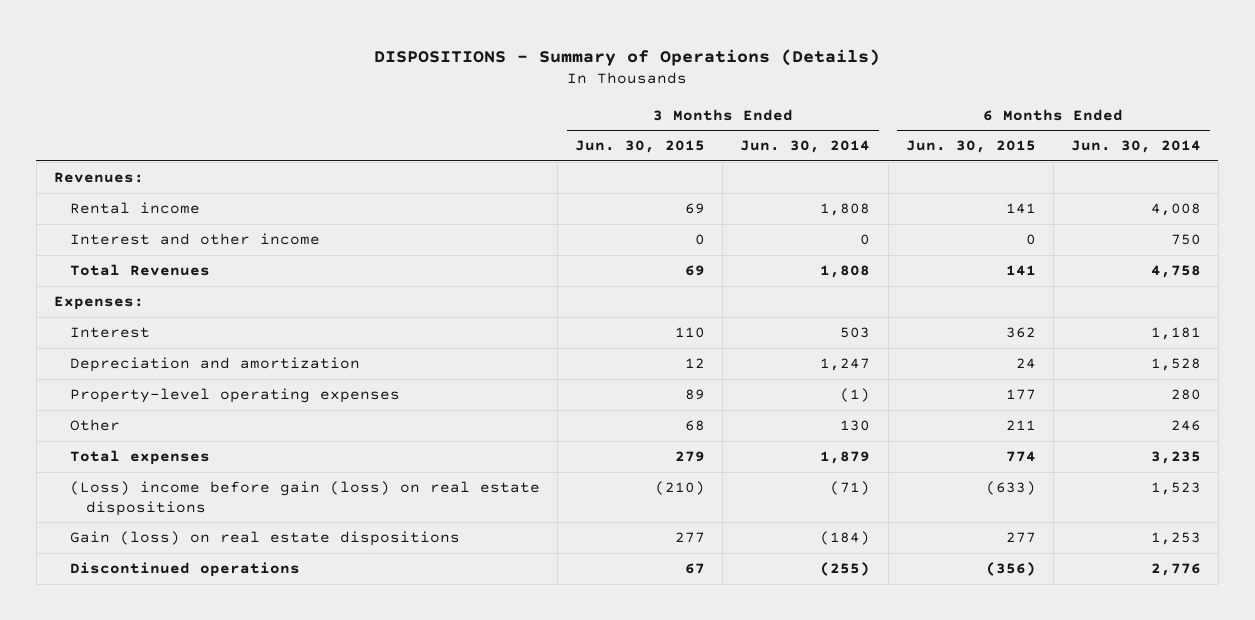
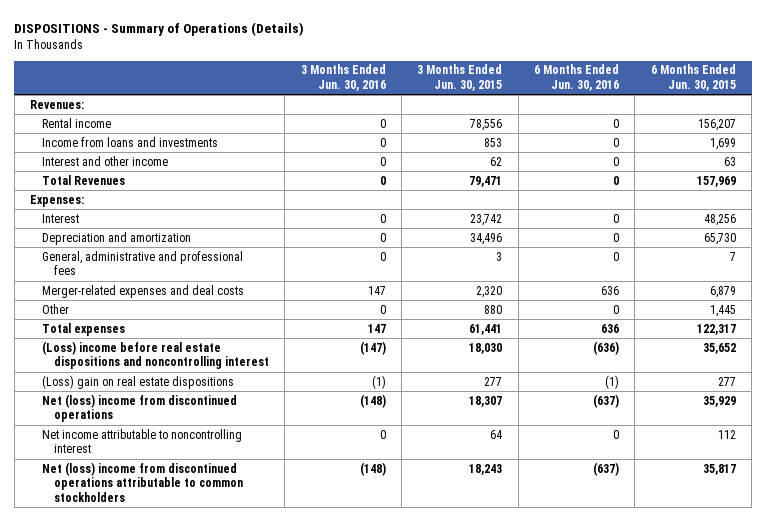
- | 3 Months Ended Jun. 30, 2015 | 3 Months Ended Jun. 30, 2014 | 6 Months Ended Jun. 30, 2015 | 6 Months Ended Jun. 30, 2014
+ | 3 Months Ended Jun. 30, 2016 | 3 Months Ended Jun. 30, 2015 | 6 Months Ended Jun. 30, 2016 | 6 Months Ended Jun. 30, 2015
- Rental income | 69 | 1,808 | 141 | 4,008
- Interest and other income | 0 | 0 | 0 | 750
- Total Revenues | 69 | 1,808 | 141 | 4,758
+ Rental income | 0 | 78,556 | 0 | 156,207
+ Income from loans and investments | 0 | 853 | 0 | 1,699
+ Interest and other income | 0 | 62 | 0 | 63
+ Total Revenues | 0 | 79,471 | 0 | 157,969
- Interest | 110 | 503 | 362 | 1,181
- Depreciation and amortization | 12 | 1,247 | 24 | 1,528
- Property-level operating expenses | 89 | (1) | 177 | 280
- Other | 68 | 130 | 211 | 246
- Total expenses | 279 | 1,879 | 774 | 3,235
- (Loss) income before gain (loss) on real estate dispositions | (210) | (71) | (633) | 1,523
- Gain (loss) on real estate dispositions | 277 | (184) | 277 | 1,253
- Discontinued operations | 67 | (255) | (356) | 2,776
+ Interest | 0 | 23,742 | 0 | 48,256
+ Depreciation and amortization | 0 | 34,496 | 0 | 65,730
+ General, administrative and professional fees | 0 | 3 | 0 | 7
+ Merger-related expenses and deal costs | 147 | 2,320 | 636 | 6,879
+ Other | 0 | 880 | 0 | 1,445
+ Total expenses | 147 | 61,441 | 636 | 122,317
+ (Loss) income before real estate dispositions and noncontrolling interest | (147) | 18,030 | (636) | 35,652
+ (Loss) gain on real estate dispositions | (1) | 277 | (1) | 277
+ Net (loss) income from discontinued operations | (148) | 18,307 | (637) | 35,929
+ Net income attributable to noncontrolling interest | 0 | 64 | 0 | 112
+ Net (loss) income from discontinued operations attributable to common stockholders | (148) | 18,243 | (637) | 35,817

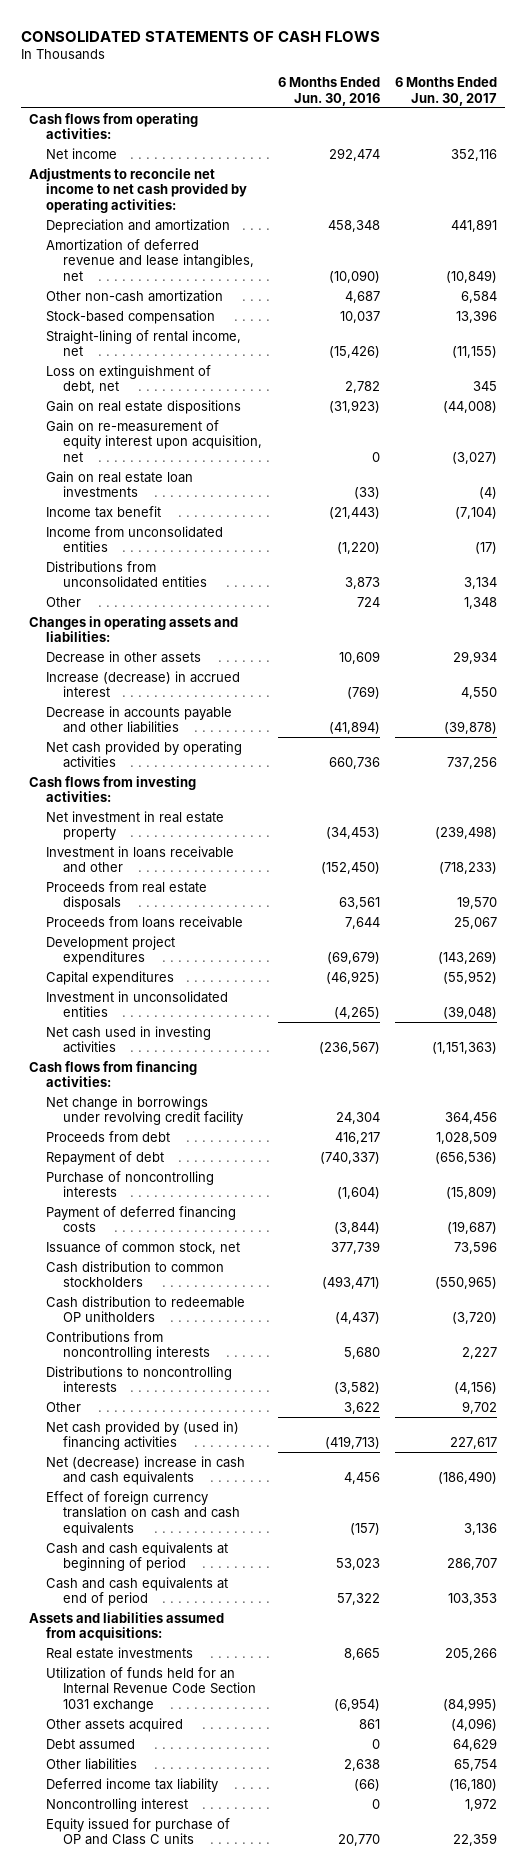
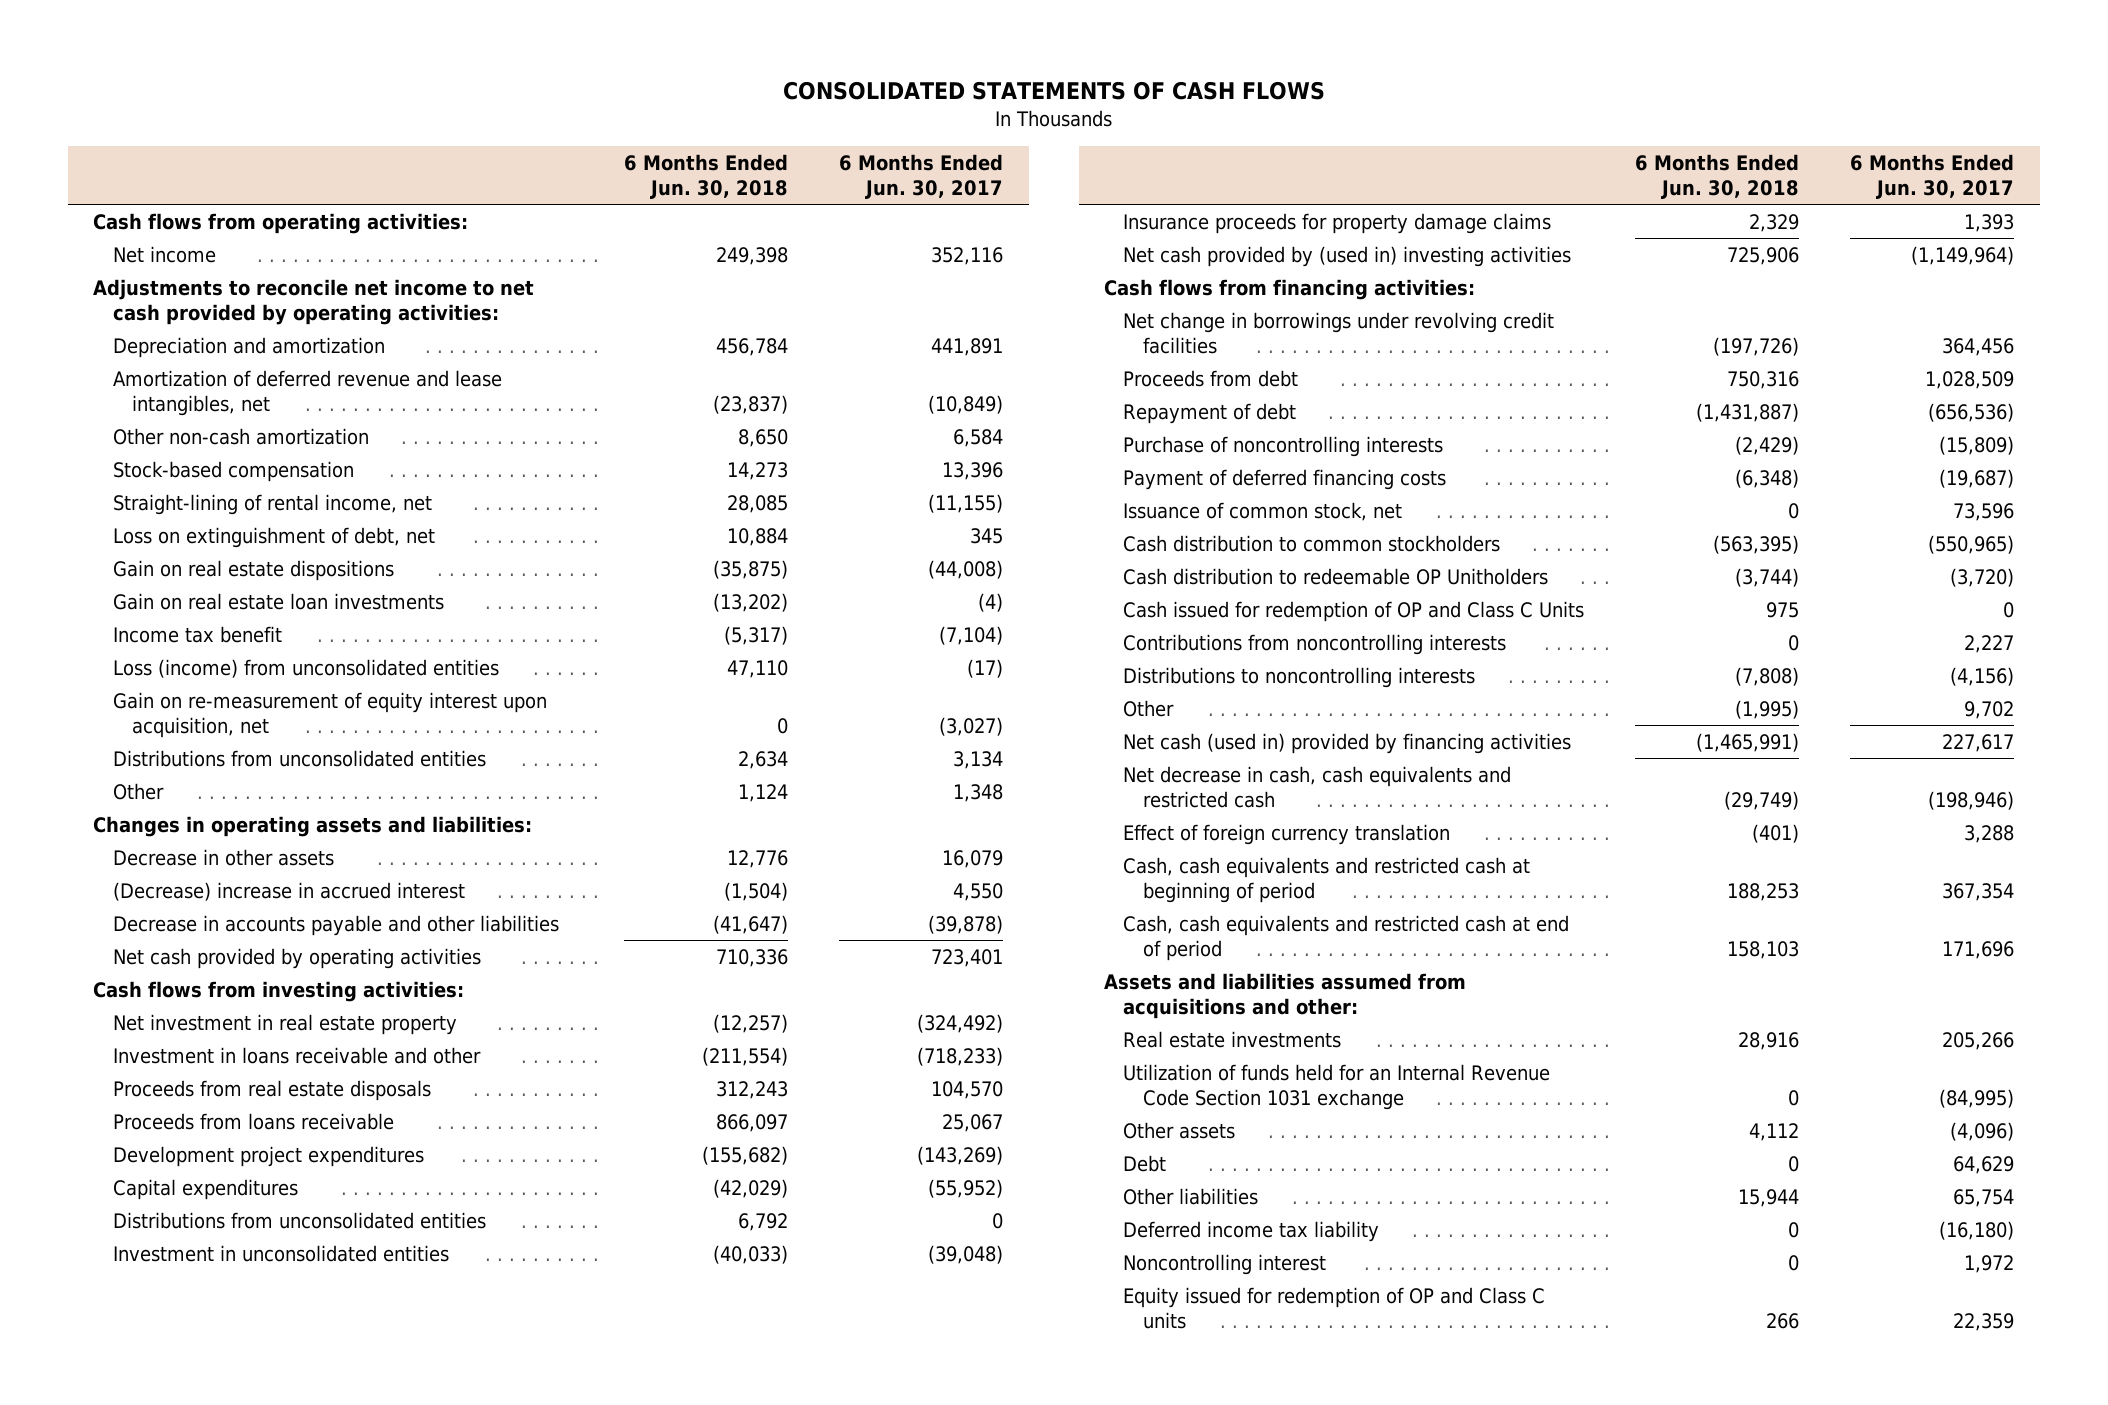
- | 6 Months Ended Jun. 30, 2016 | 6 Months Ended Jun. 30, 2017
+ | 6 Months Ended Jun. 30, 2018 | 6 Months Ended Jun. 30, 2017
- Income from unconsolidated entities | (1,220) | (17)
+ Loss (income) from unconsolidated entities | 47,110 | (17)
moved down: Gain on re-measurement of equity interest upon acquisition, net | 0 | (3,027)
- Decrease in other assets | 10,609 | 29,934
- Increase (decrease) in accrued interest | (769) | 4,550
+ Decrease in other assets | 12,776 | 16,079
+ (Decrease) increase in accrued interest | (1,504) | 4,550
- Net cash provided by operating activities | 660,736 | 737,256
+ Net cash provided by operating activities | 710,336 | 723,401
- Net investment in real estate property | (34,453) | (239,498)
+ Net investment in real estate property | (12,257) | (324,492)
- Proceeds from real estate disposals | 63,561 | 19,570
+ Proceeds from real estate disposals | 312,243 | 104,570
+ Distributions from unconsolidated entities | 6,792 | 0
- Net cash used in investing activities | (236,567) | (1,151,363)
+ Insurance proceeds for property damage claims | 2,329 | 1,393
+ Net cash provided by (used in) investing activities | 725,906 | (1,149,964)
- Net change in borrowings under revolving credit facility | 24,304 | 364,456
+ Net change in borrowings under revolving credit facilities | (197,726) | 364,456
- Cash distribution to redeemable OP unitholders | (4,437) | (3,720)
+ Cash distribution to redeemable OP Unitholders | (3,744) | (3,720)
+ Cash issued for redemption of OP and Class C Units | 975 | 0
- Net cash provided by (used in) financing activities | (419,713) | 227,617
- Net (decrease) increase in cash and cash equivalents | 4,456 | (186,490)
- Effect of foreign currency translation on cash and cash equivalents | (157) | 3,136
- Cash and cash equivalents at beginning of period | 53,023 | 286,707
- Cash and cash equivalents at end of period | 57,322 | 103,353
- Assets and liabilities assumed from acquisitions:
+ Net cash (used in) provided by financing activities | (1,465,991) | 227,617
+ Net decrease in cash, cash equivalents and restricted cash | (29,749) | (198,946)
+ Effect of foreign currency translation | (401) | 3,288
+ Cash, cash equivalents and restricted cash at beginning of period | 188,253 | 367,354
+ Cash, cash equivalents and restricted cash at end of period | 158,103 | 171,696
+ Assets and liabilities assumed from acquisitions and other:
- Other assets acquired | 861 | (4,096)
- Debt assumed | 0 | 64,629
+ Other assets | 4,112 | (4,096)
+ Debt | 0 | 64,629
- Equity issued for purchase of OP and Class C units | 20,770 | 22,359
+ Equity issued for redemption of OP and Class C units | 266 | 22,359

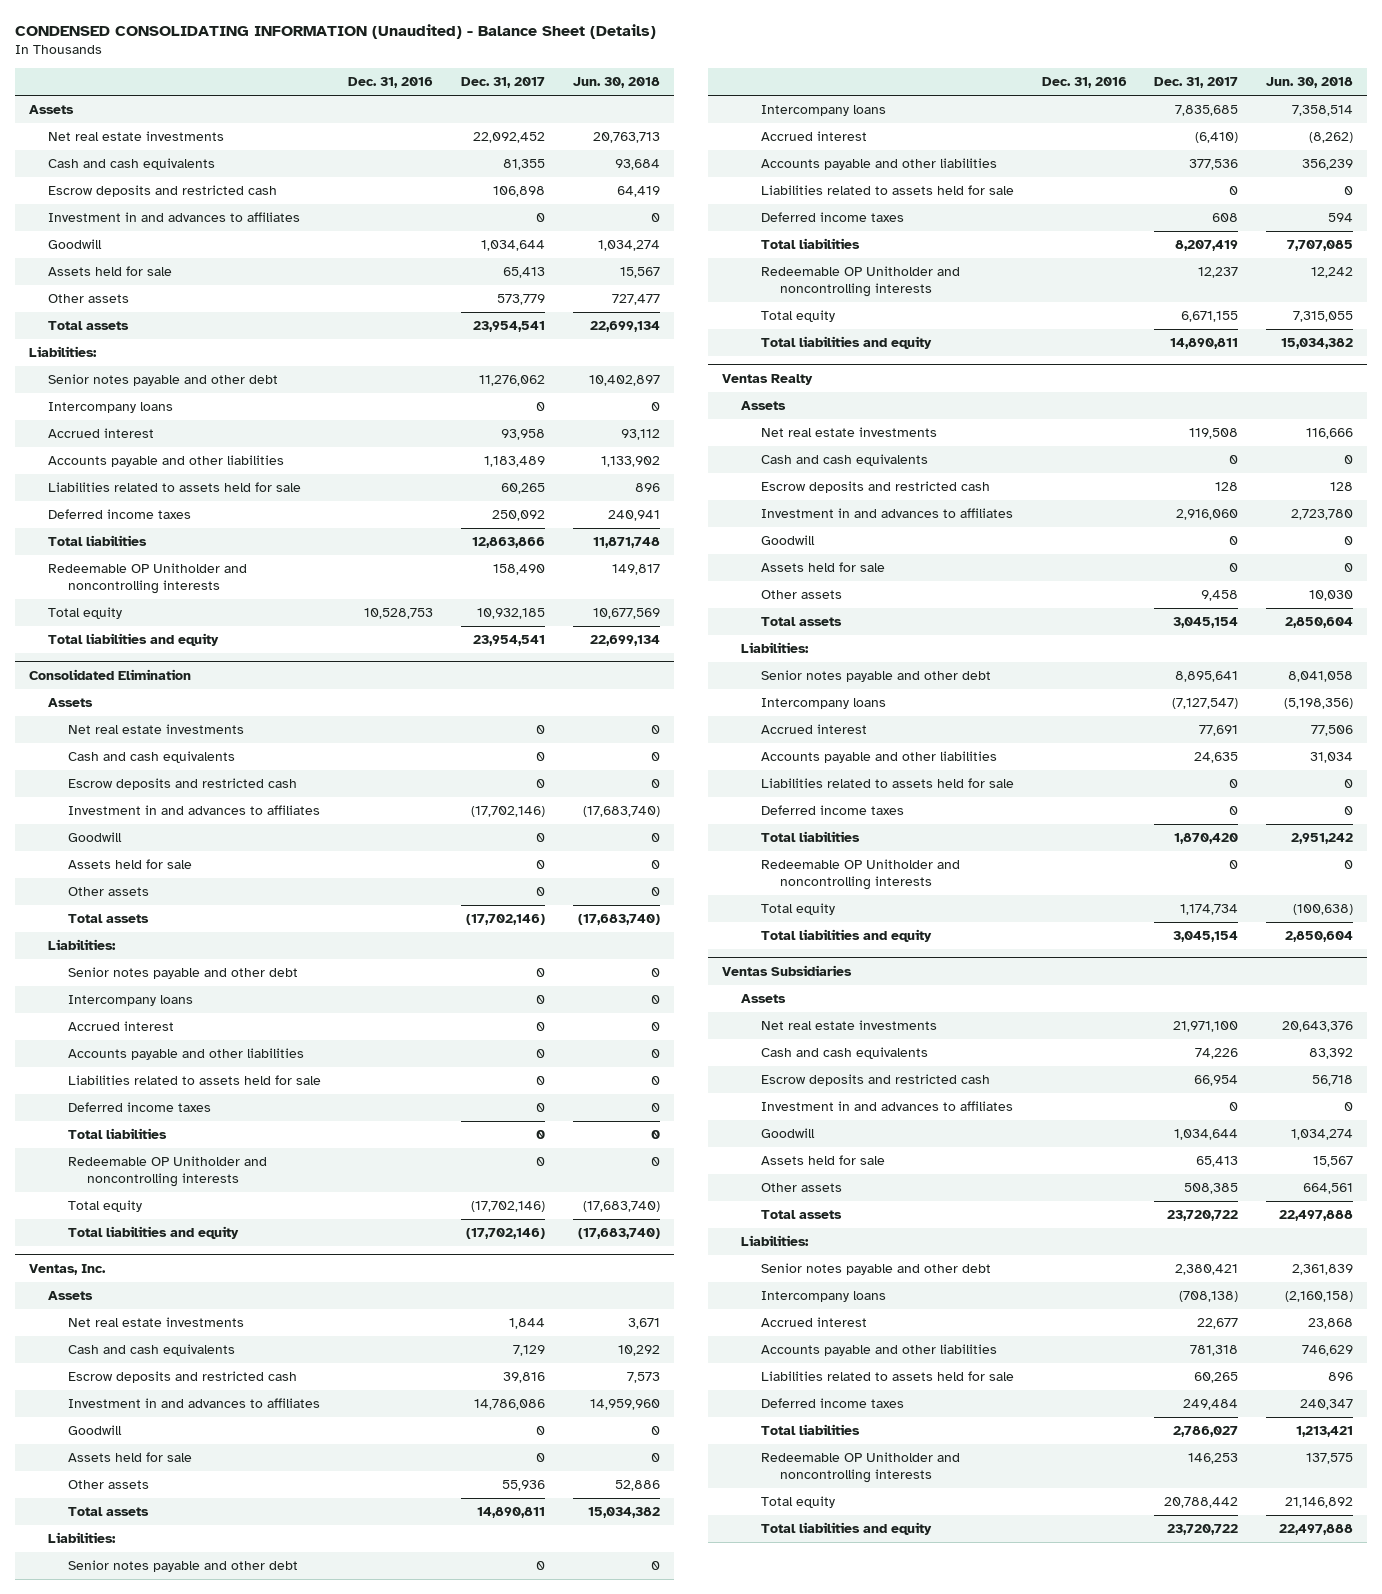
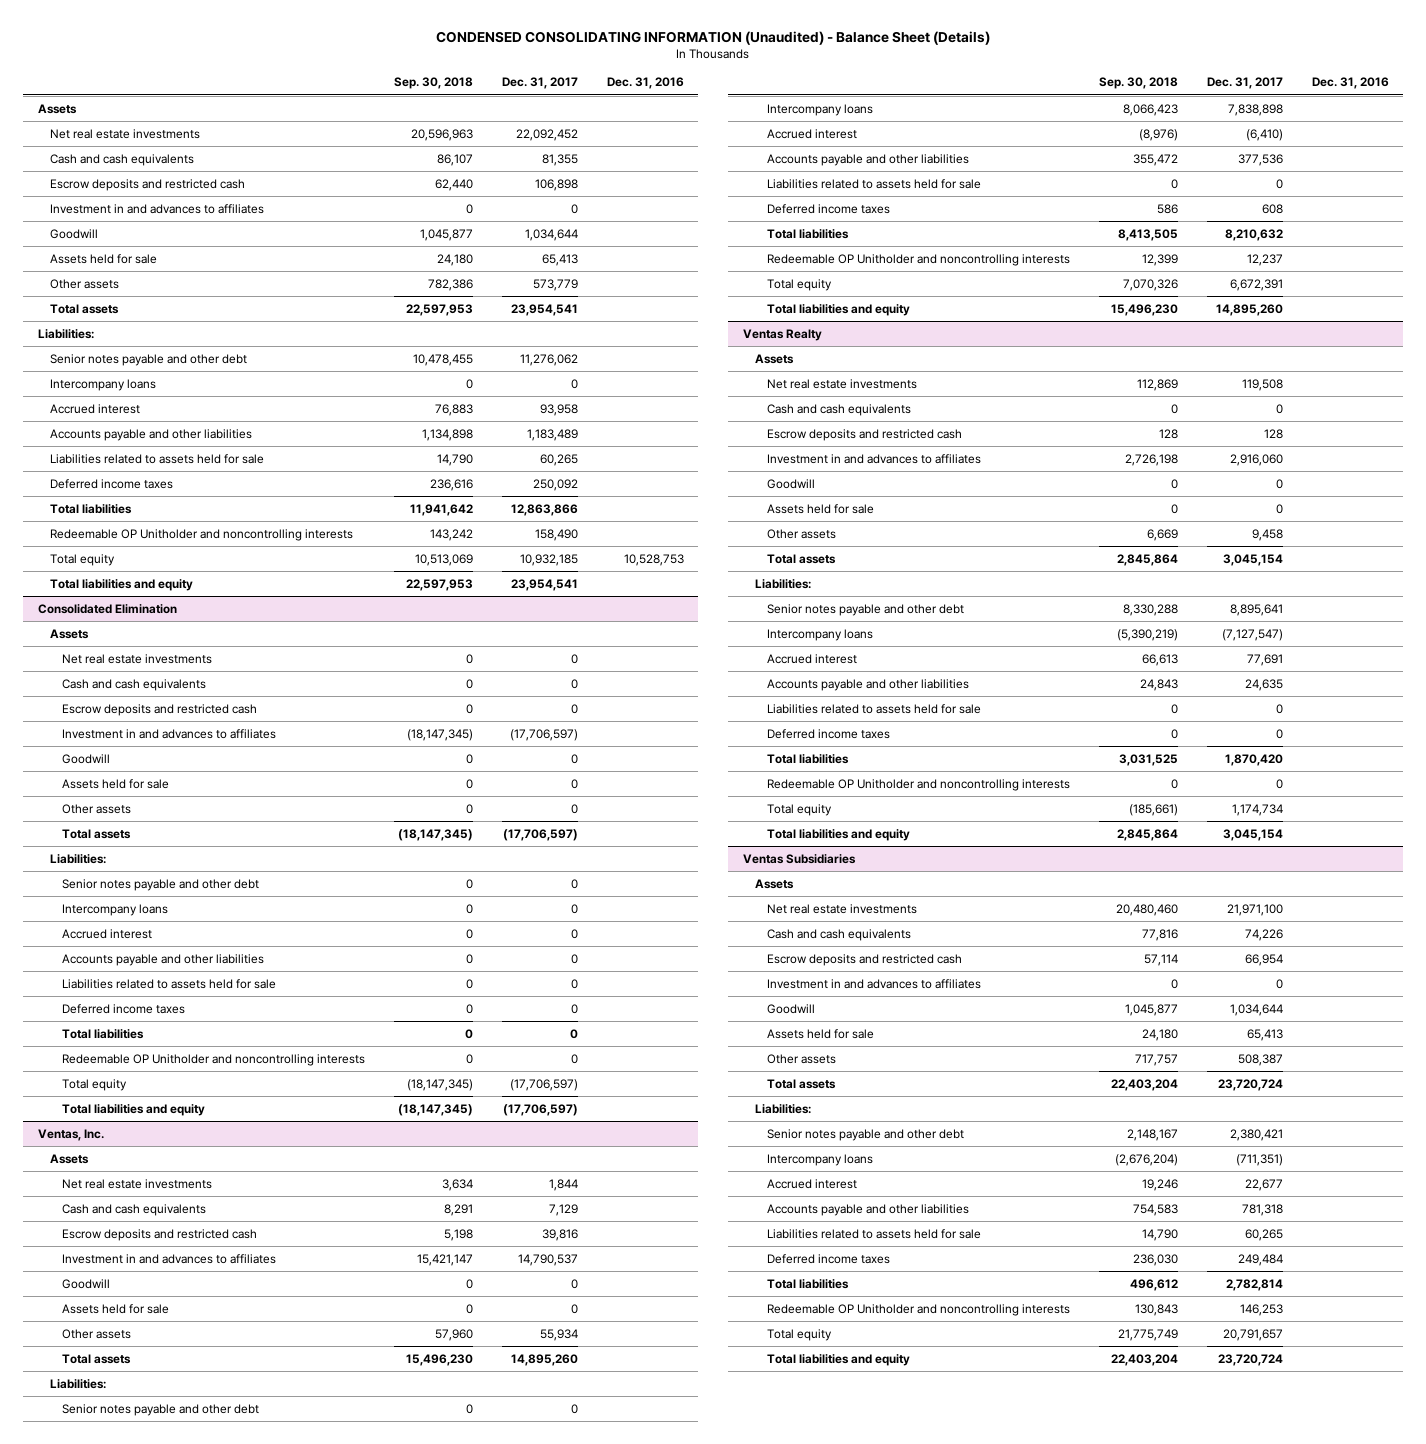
- | Dec. 31, 2016 | Dec. 31, 2017 | Jun. 30, 2018
+ | Sep. 30, 2018 | Dec. 31, 2017 | Dec. 31, 2016
@ Consolidated Elimination
- Investment in and advances to affiliates | | (17,702,146) | (17,683,740)
+ Investment in and advances to affiliates | (18,147,345) | (17,706,597) |
- Total assets | | (17,702,146) | (17,683,740)
+ Total assets | (18,147,345) | (17,706,597) |
- Total equity | | (17,702,146) | (17,683,740)
- Total liabilities and equity | | (17,702,146) | (17,683,740)
+ Total equity | (18,147,345) | (17,706,597) |
+ Total liabilities and equity | (18,147,345) | (17,706,597) |
@ Ventas, Inc.
- Investment in and advances to affiliates | | 14,786,086 | 14,959,960
+ Investment in and advances to affiliates | 15,421,147 | 14,790,537 |
- Other assets | | 55,936 | 52,886
- Total assets | | 14,890,811 | 15,034,382
+ Other assets | 57,960 | 55,934 |
+ Total assets | 15,496,230 | 14,895,260 |
- Intercompany loans | | 7,835,685 | 7,358,514
+ Intercompany loans | 8,066,423 | 7,838,898 |
- Total liabilities | | 8,207,419 | 7,707,085
+ Total liabilities | 8,413,505 | 8,210,632 |
- Total equity | | 6,671,155 | 7,315,055
- Total liabilities and equity | | 14,890,811 | 15,034,382
+ Total equity | 7,070,326 | 6,672,391 |
+ Total liabilities and equity | 15,496,230 | 14,895,260 |
@ Ventas Subsidiaries
- Other assets | | 508,385 | 664,561
- Total assets | | 23,720,722 | 22,497,888
+ Other assets | 717,757 | 508,387 |
+ Total assets | 22,403,204 | 23,720,724 |
- Intercompany loans | | (708,138) | (2,160,158)
+ Intercompany loans | (2,676,204) | (711,351) |
- Total liabilities | | 2,786,027 | 1,213,421
+ Total liabilities | 496,612 | 2,782,814 |
- Total equity | | 20,788,442 | 21,146,892
- Total liabilities and equity | | 23,720,722 | 22,497,888
+ Total equity | 21,775,749 | 20,791,657 |
+ Total liabilities and equity | 22,403,204 | 23,720,724 |

